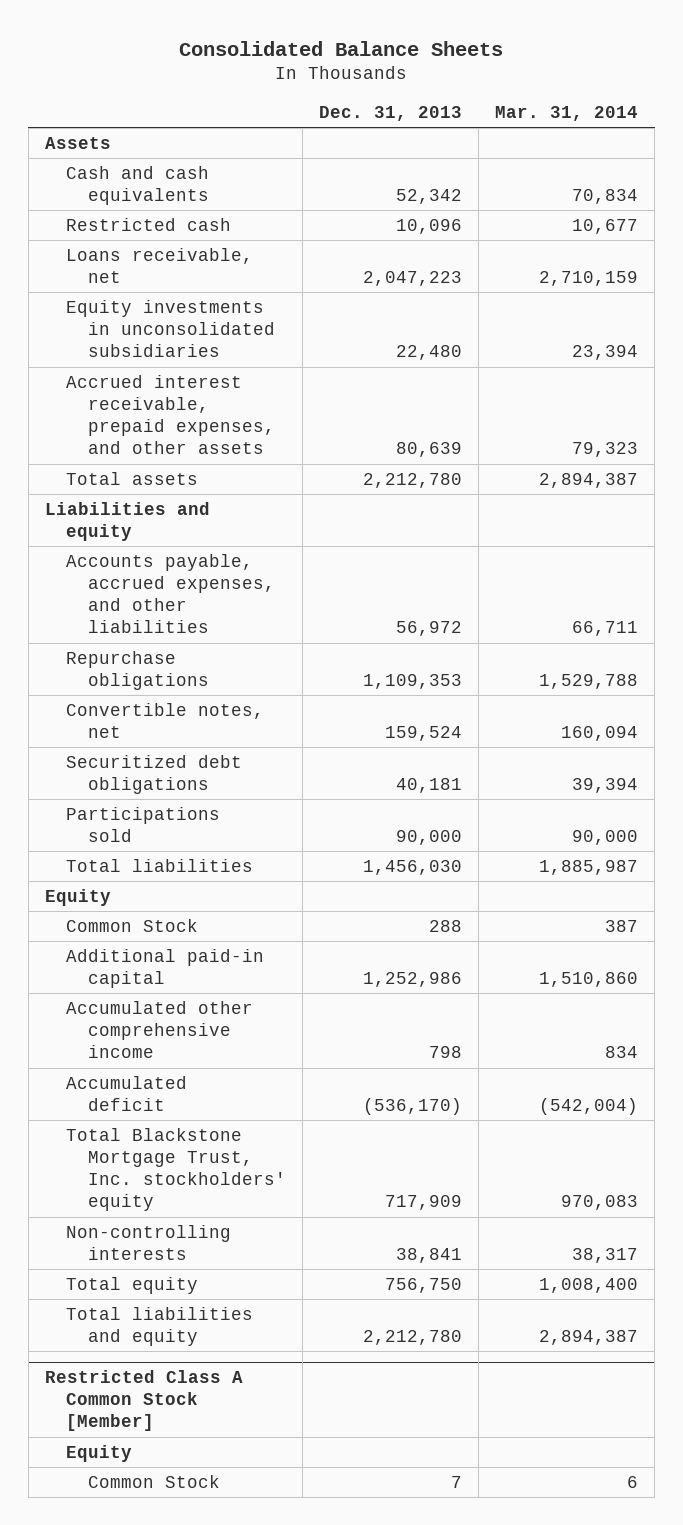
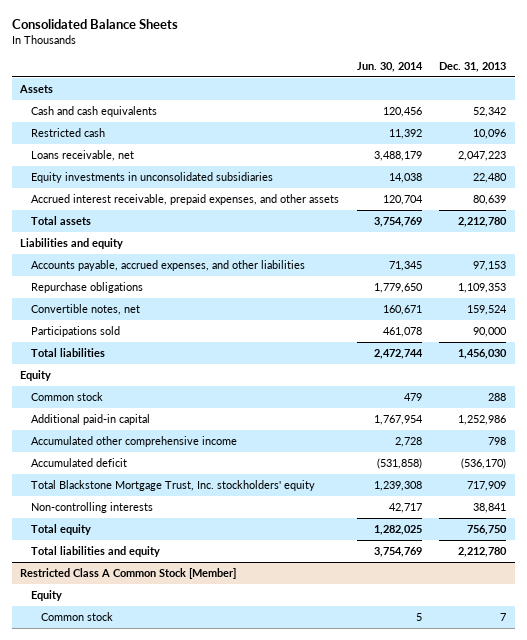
- | Dec. 31, 2013 | Mar. 31, 2014
+ | Jun. 30, 2014 | Dec. 31, 2013
- Accounts payable, accrued expenses, and other liabilities | 56,972 | 66,711
+ Accounts payable, accrued expenses, and other liabilities | 71,345 | 97,153
- Securitized debt obligations | 40,181 | 39,394
- Common Stock | 288 | 387
+ Common stock | 479 | 288
@ Restricted Class A Common Stock [Member]
- Common Stock | 7 | 6
+ Common stock | 5 | 7

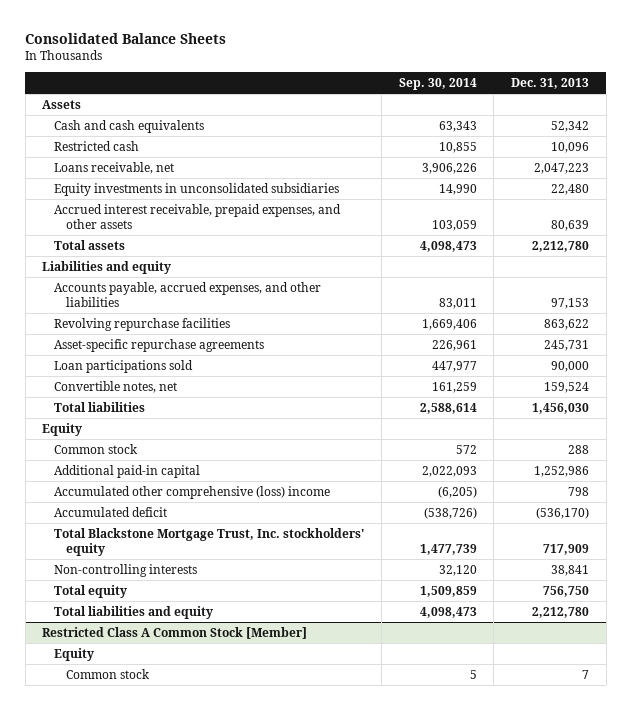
- | Jun. 30, 2014 | Dec. 31, 2013
+ | Sep. 30, 2014 | Dec. 31, 2013
- Repurchase obligations | 1,779,650 | 1,109,353
+ Revolving repurchase facilities | 1,669,406 | 863,622
+ Asset-specific repurchase agreements | 226,961 | 245,731
+ Loan participations sold | 447,977 | 90,000
- Participations sold | 461,078 | 90,000
- Accumulated other comprehensive income | 2,728 | 798
+ Accumulated other comprehensive (loss) income | (6,205) | 798

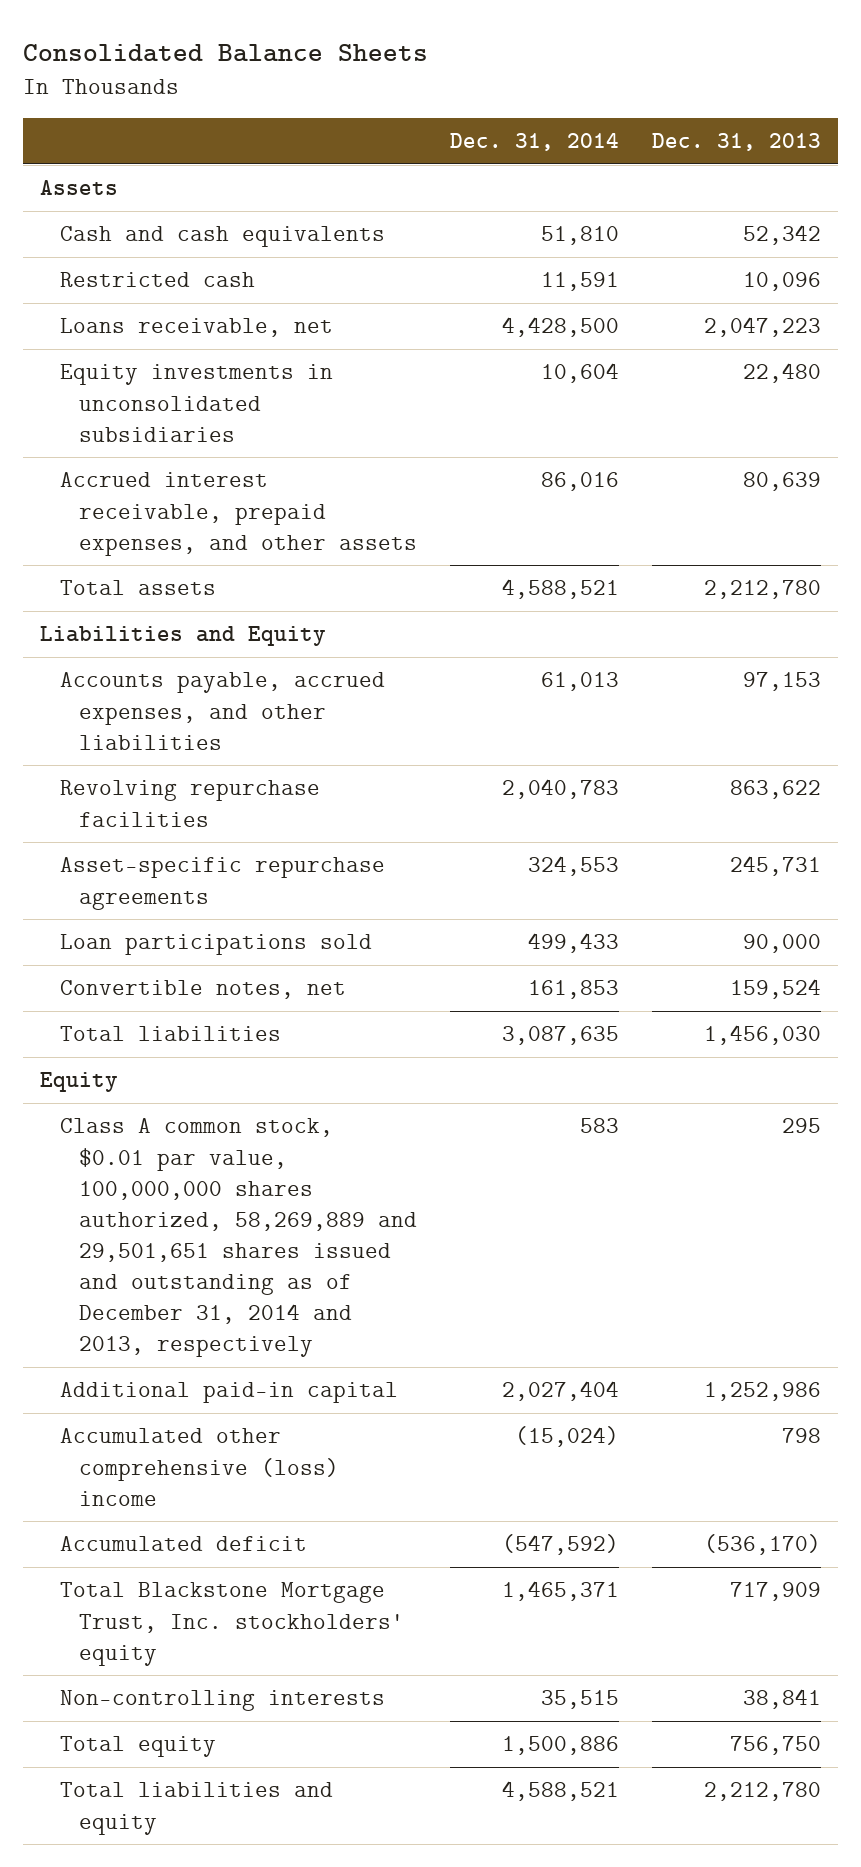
- | Sep. 30, 2014 | Dec. 31, 2013
+ | Dec. 31, 2014 | Dec. 31, 2013
- Liabilities and equity
+ Liabilities and Equity
- Common stock | 572 | 288
+ Class A common stock, $0.01 par value, 100,000,000 shares authorized, 58,269,889 and 29,501,651 shares issued and outstanding as of December 31, 2014 and 2013, respectively | 583 | 295
- Restricted Class A Common Stock [Member]
- Equity
- Common stock | 5 | 7

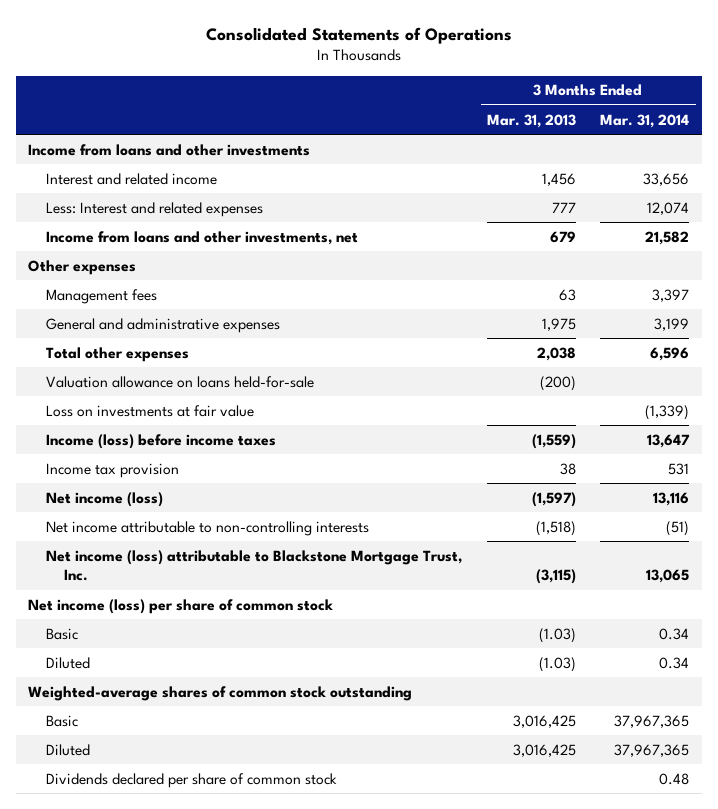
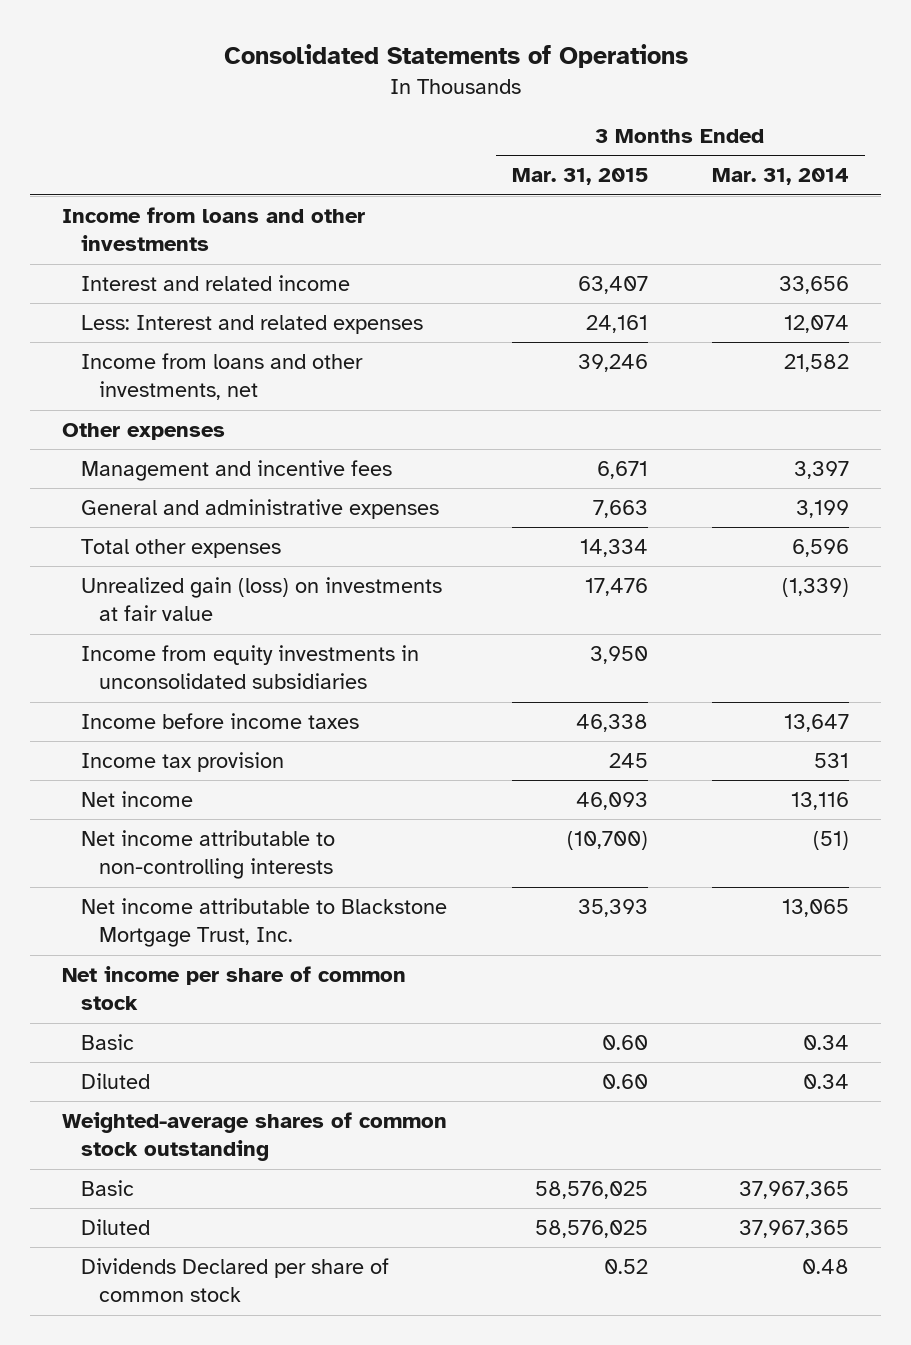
- | 3 Months Ended Mar. 31, 2013 | 3 Months Ended Mar. 31, 2014
+ | 3 Months Ended Mar. 31, 2015 | 3 Months Ended Mar. 31, 2014
- Management fees | 63 | 3,397
+ Management and incentive fees | 6,671 | 3,397
- Valuation allowance on loans held-for-sale | (200) |
- Loss on investments at fair value | | (1,339)
- Income (loss) before income taxes | (1,559) | 13,647
+ Unrealized gain (loss) on investments at fair value | 17,476 | (1,339)
+ Income from equity investments in unconsolidated subsidiaries | 3,950 |
+ Income before income taxes | 46,338 | 13,647
- Net income (loss) | (1,597) | 13,116
+ Net income | 46,093 | 13,116
- Net income (loss) attributable to Blackstone Mortgage Trust, Inc. | (3,115) | 13,065
- Net income (loss) per share of common stock
+ Net income attributable to Blackstone Mortgage Trust, Inc. | 35,393 | 13,065
+ Net income per share of common stock
- Dividends declared per share of common stock | | 0.48
+ Dividends Declared per share of common stock | 0.52 | 0.48

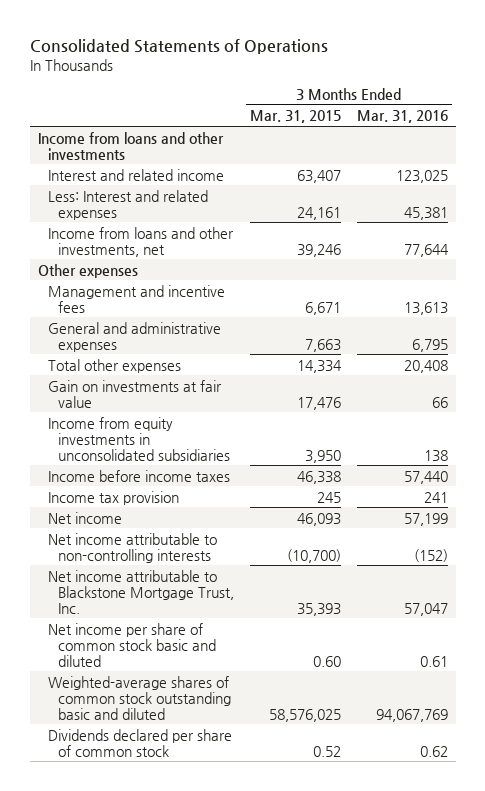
- | 3 Months Ended Mar. 31, 2015 | 3 Months Ended Mar. 31, 2014
+ | 3 Months Ended Mar. 31, 2015 | 3 Months Ended Mar. 31, 2016
- Unrealized gain (loss) on investments at fair value | 17,476 | (1,339)
+ Gain on investments at fair value | 17,476 | 66
- Net income per share of common stock
- Basic | 0.60 | 0.34
- Diluted | 0.60 | 0.34
- Weighted-average shares of common stock outstanding
- Basic | 58,576,025 | 37,967,365
- Diluted | 58,576,025 | 37,967,365
- Dividends Declared per share of common stock | 0.52 | 0.48
+ Net income per share of common stock basic and diluted | 0.60 | 0.61
+ Weighted-average shares of common stock outstanding basic and diluted | 58,576,025 | 94,067,769
+ Dividends declared per share of common stock | 0.52 | 0.62

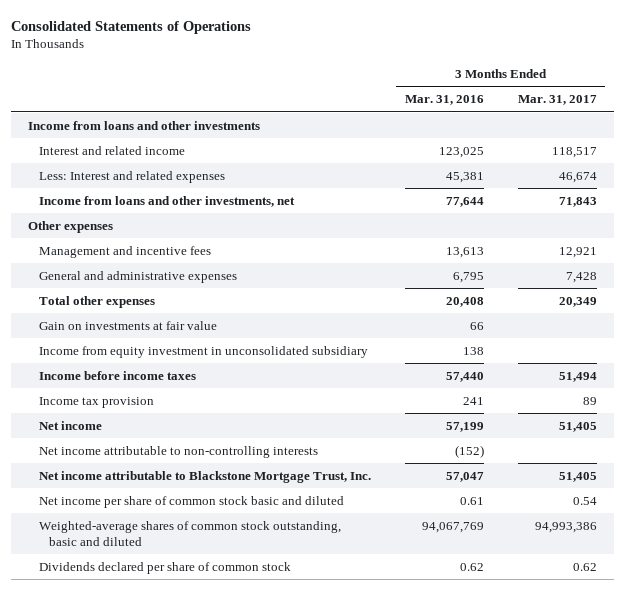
- | 3 Months Ended Mar. 31, 2015 | 3 Months Ended Mar. 31, 2016
+ | 3 Months Ended Mar. 31, 2016 | 3 Months Ended Mar. 31, 2017
- Income from equity investments in unconsolidated subsidiaries | 3,950 | 138
+ Income from equity investment in unconsolidated subsidiary | 138 |
- Weighted-average shares of common stock outstanding basic and diluted | 58,576,025 | 94,067,769
+ Weighted-average shares of common stock outstanding, basic and diluted | 94,067,769 | 94,993,386

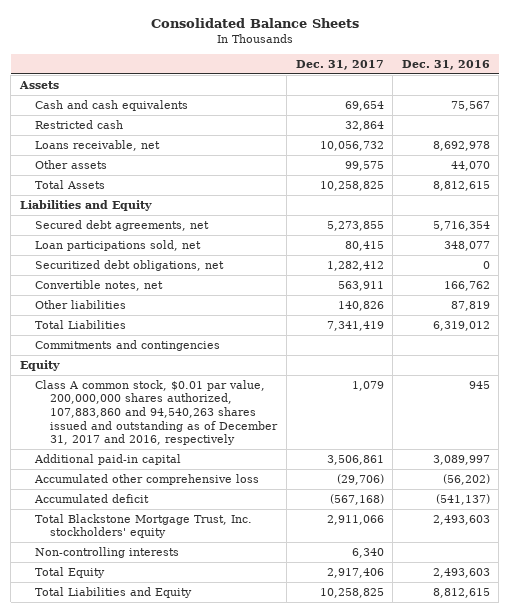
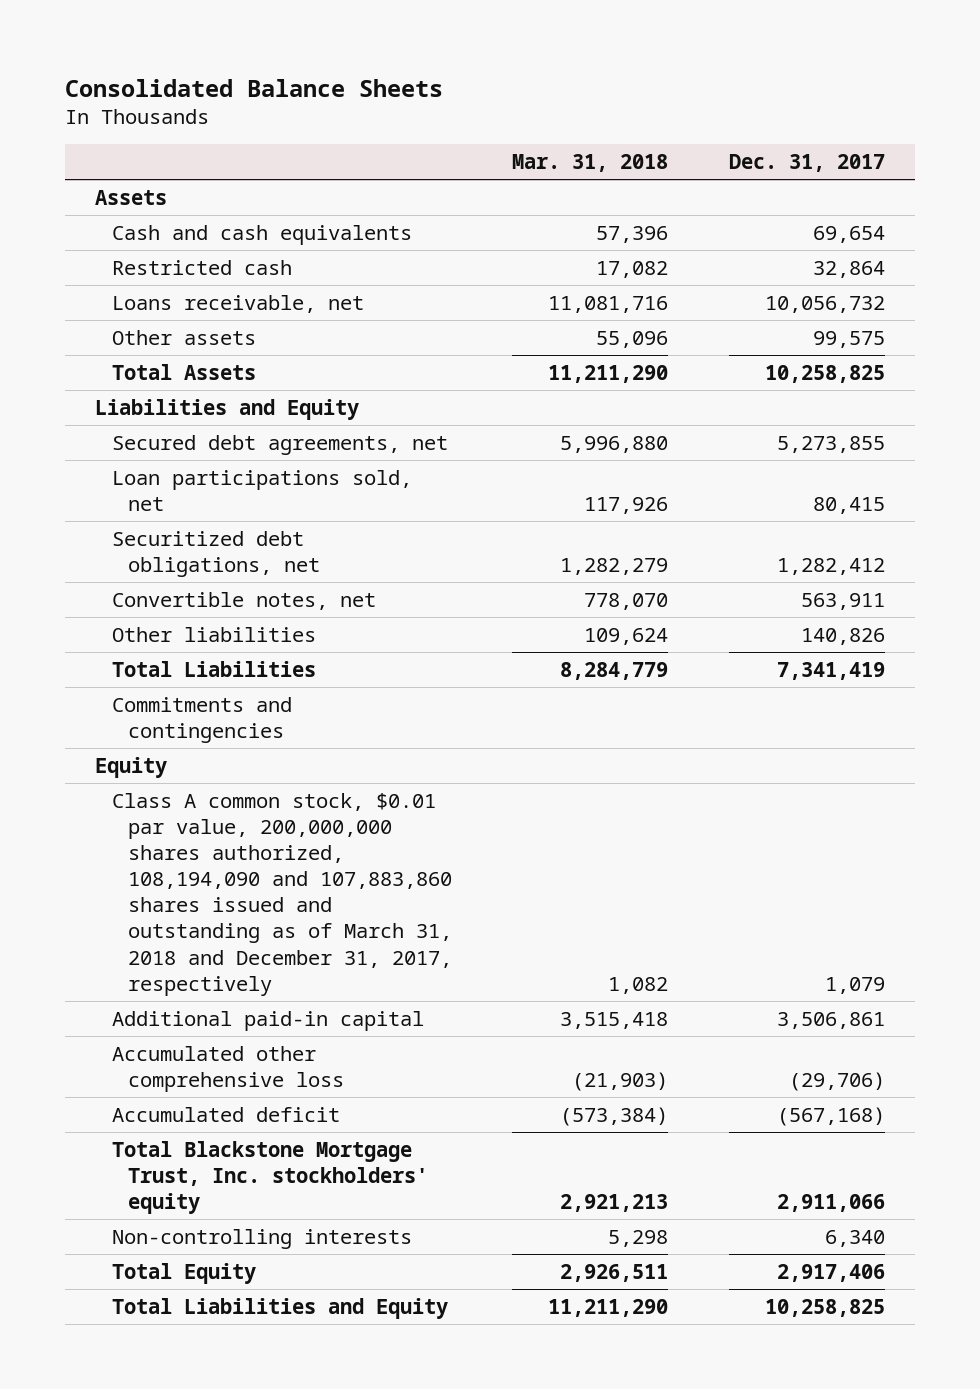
- | Dec. 31, 2017 | Dec. 31, 2016
+ | Mar. 31, 2018 | Dec. 31, 2017
- Class A common stock, $0.01 par value, 200,000,000 shares authorized, 107,883,860 and 94,540,263 shares issued and outstanding as of December 31, 2017 and 2016, respectively | 1,079 | 945
+ Class A common stock, $0.01 par value, 200,000,000 shares authorized, 108,194,090 and 107,883,860 shares issued and outstanding as of March 31, 2018 and December 31, 2017, respectively | 1,082 | 1,079

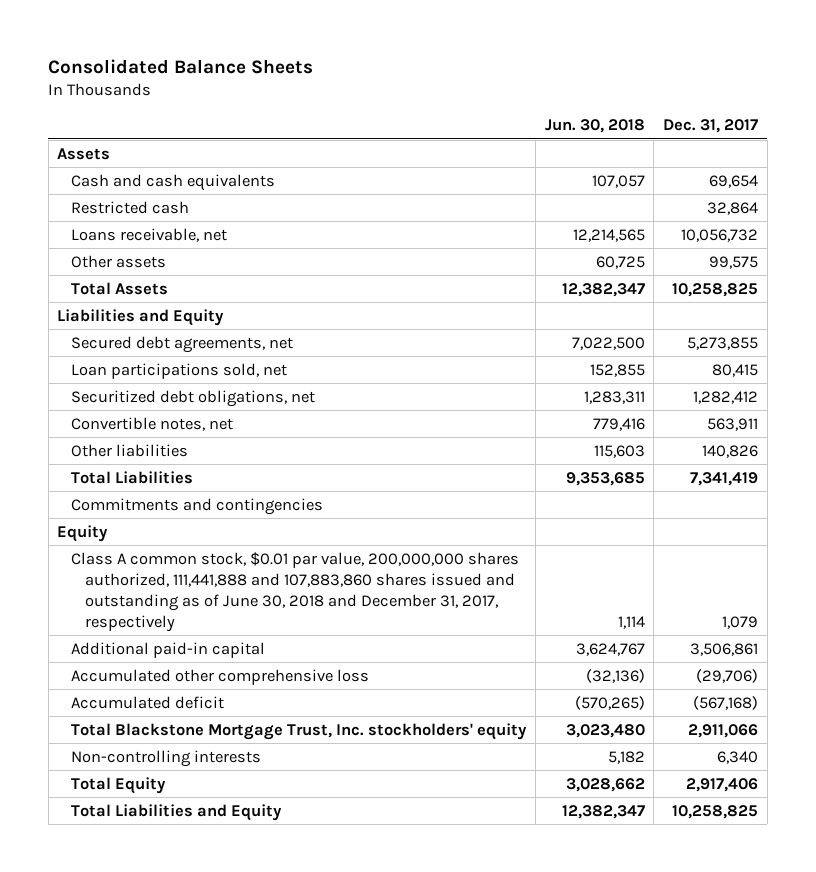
- | Mar. 31, 2018 | Dec. 31, 2017
+ | Jun. 30, 2018 | Dec. 31, 2017
- Class A common stock, $0.01 par value, 200,000,000 shares authorized, 108,194,090 and 107,883,860 shares issued and outstanding as of March 31, 2018 and December 31, 2017, respectively | 1,082 | 1,079
+ Class A common stock, $0.01 par value, 200,000,000 shares authorized, 111,441,888 and 107,883,860 shares issued and outstanding as of June 30, 2018 and December 31, 2017, respectively | 1,114 | 1,079

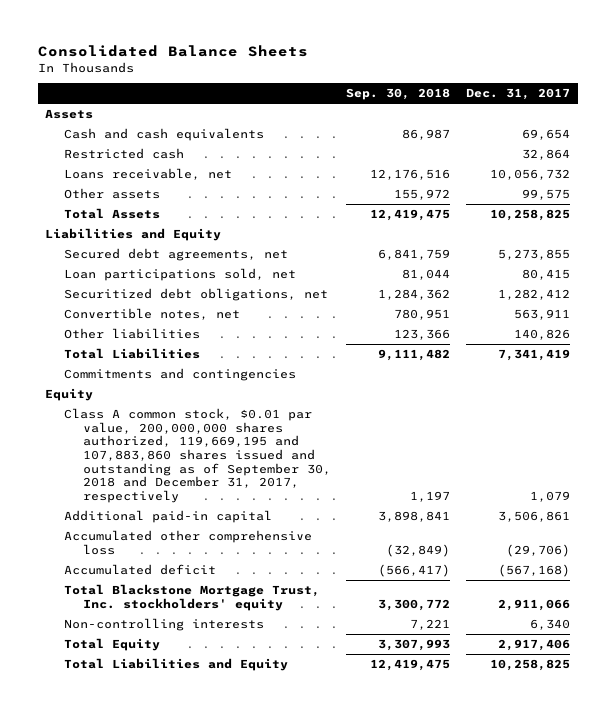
- | Jun. 30, 2018 | Dec. 31, 2017
+ | Sep. 30, 2018 | Dec. 31, 2017
- Class A common stock, $0.01 par value, 200,000,000 shares authorized, 111,441,888 and 107,883,860 shares issued and outstanding as of June 30, 2018 and December 31, 2017, respectively | 1,114 | 1,079
+ Class A common stock, $0.01 par value, 200,000,000 shares authorized, 119,669,195 and 107,883,860 shares issued and outstanding as of September 30, 2018 and December 31, 2017, respectively | 1,197 | 1,079

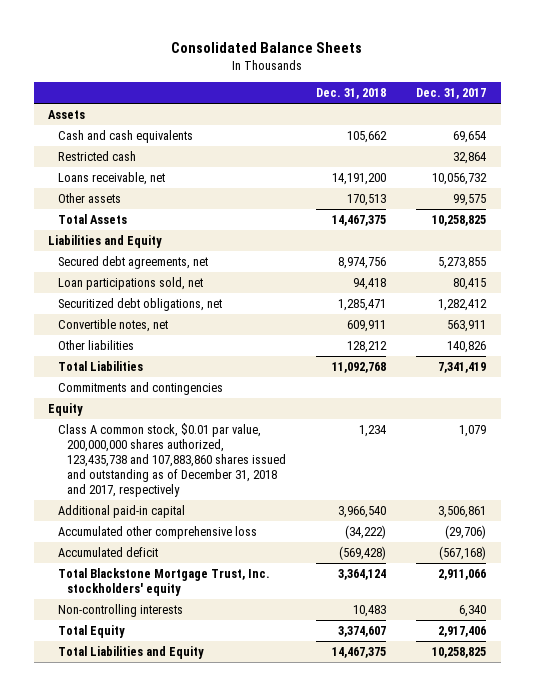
- | Sep. 30, 2018 | Dec. 31, 2017
+ | Dec. 31, 2018 | Dec. 31, 2017
- Class A common stock, $0.01 par value, 200,000,000 shares authorized, 119,669,195 and 107,883,860 shares issued and outstanding as of September 30, 2018 and December 31, 2017, respectively | 1,197 | 1,079
+ Class A common stock, $0.01 par value, 200,000,000 shares authorized, 123,435,738 and 107,883,860 shares issued and outstanding as of December 31, 2018 and 2017, respectively | 1,234 | 1,079

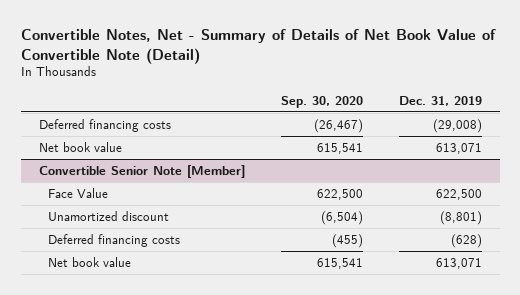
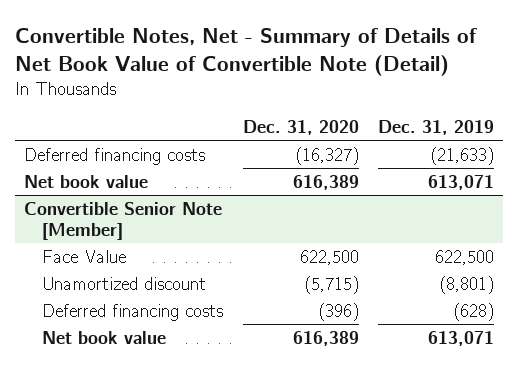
- | Sep. 30, 2020 | Dec. 31, 2019
+ | Dec. 31, 2020 | Dec. 31, 2019
- Deferred financing costs | (26,467) | (29,008)
+ Deferred financing costs | (16,327) | (21,633)

